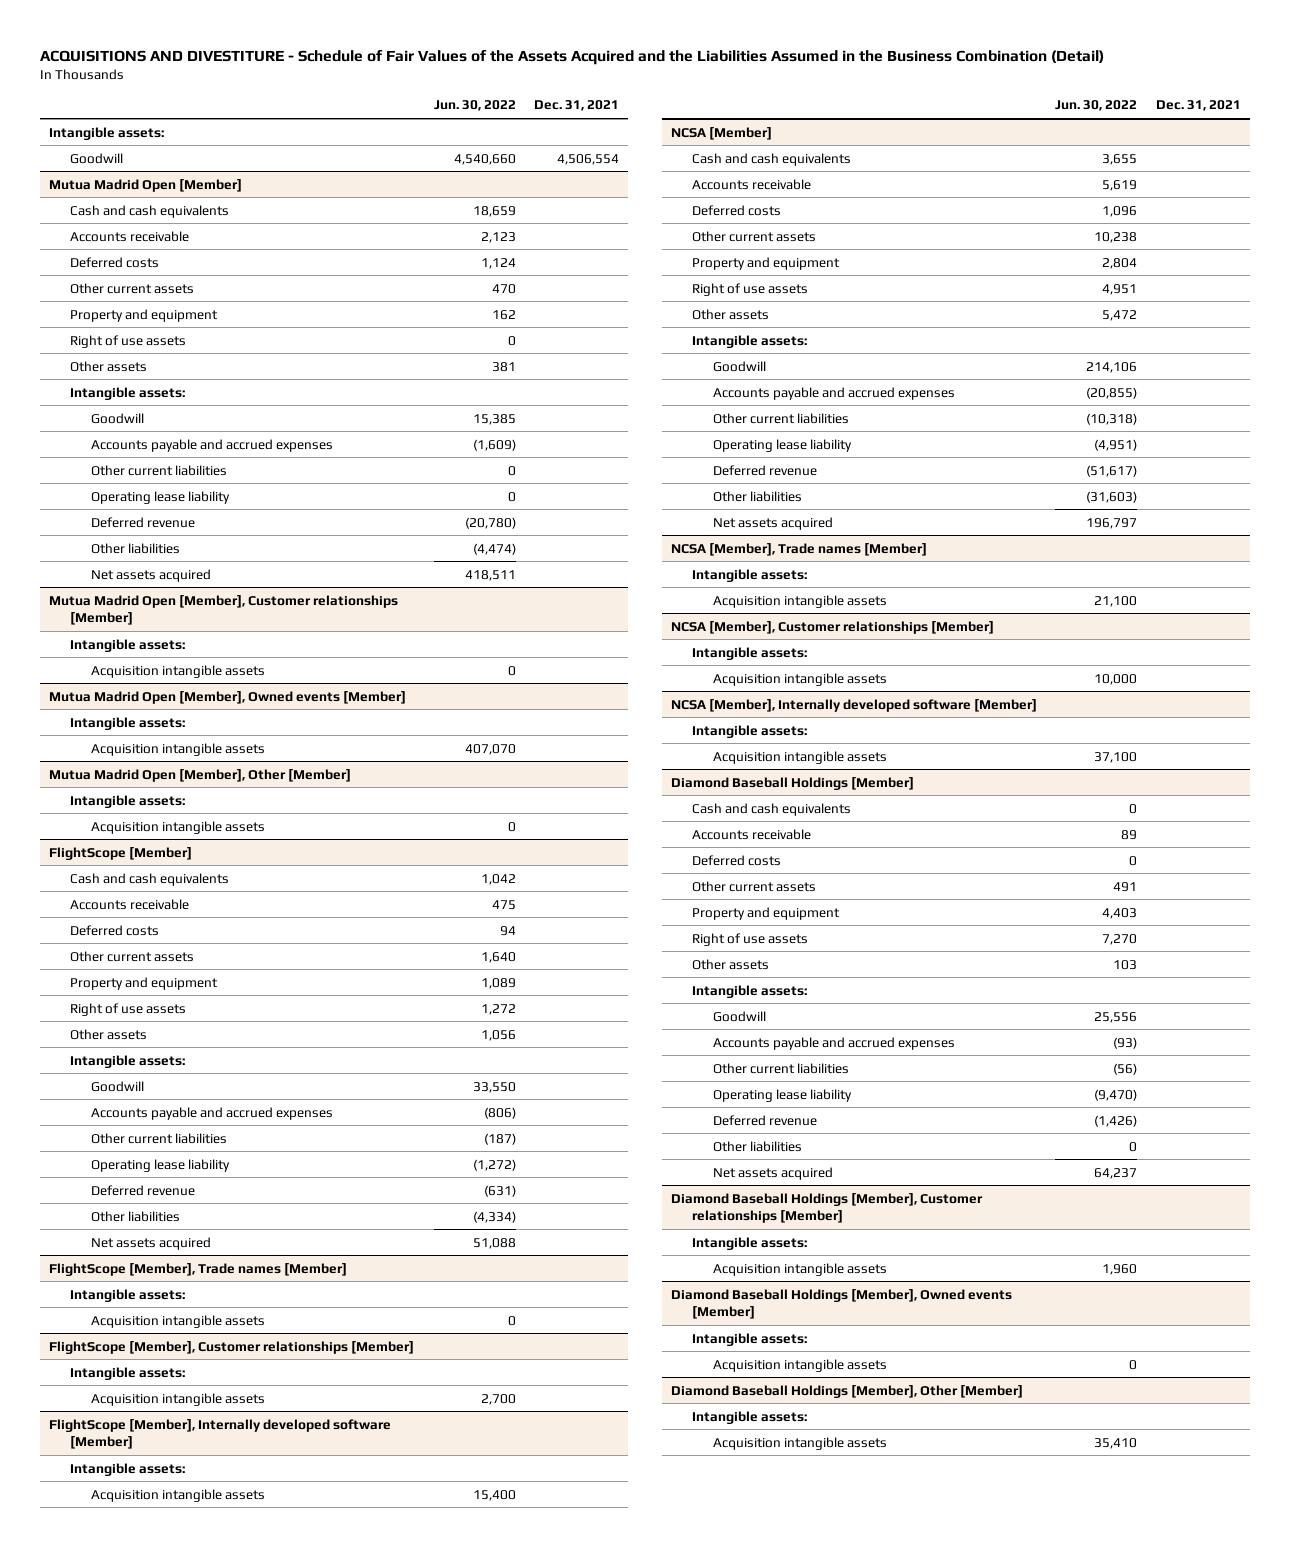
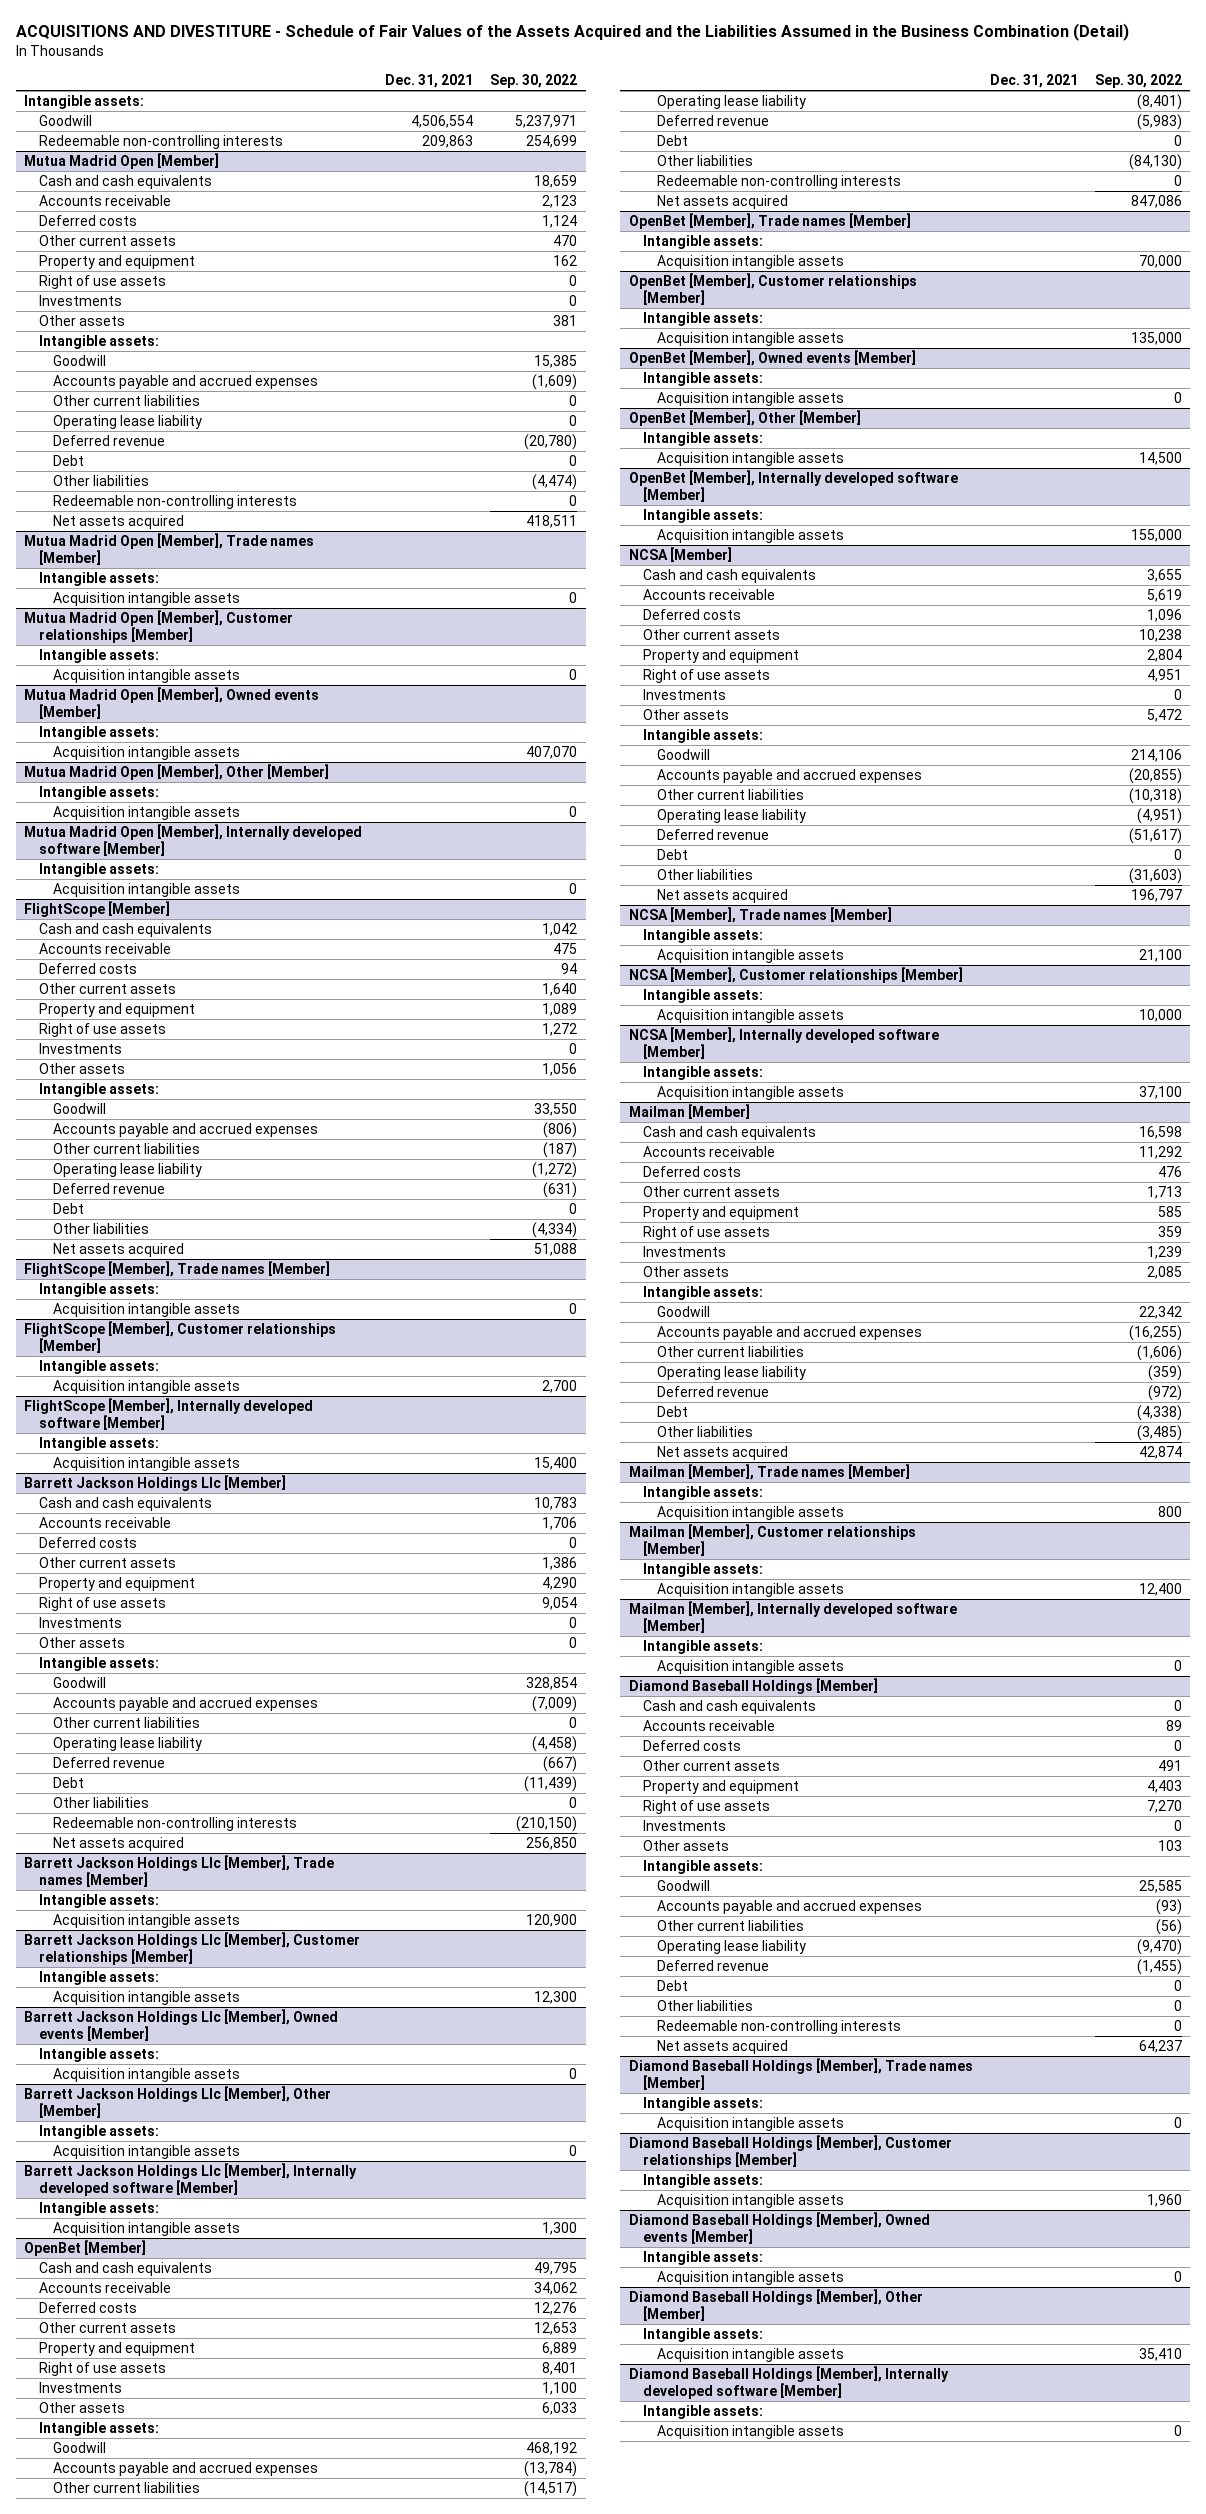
- | Jun. 30, 2022 | Dec. 31, 2021
+ | Dec. 31, 2021 | Sep. 30, 2022
+ Redeemable non-controlling interests | 209,863 | 254,699
@ Mutua Madrid Open [Member]
+ Investments | | 0
+ Debt | | 0
+ Redeemable non-controlling interests | | 0
+ Mutua Madrid Open [Member], Trade names [Member]
+ Intangible assets:
+ Acquisition intangible assets | | 0
+ Mutua Madrid Open [Member], Internally developed software [Member]
+ Intangible assets:
+ Acquisition intangible assets | | 0
@ FlightScope [Member]
+ Investments | | 0
+ Debt | | 0
+ Barrett Jackson Holdings Llc [Member]
+ Cash and cash equivalents | | 10,783
+ Accounts receivable | | 1,706
+ Deferred costs | | 0
+ Other current assets | | 1,386
+ Property and equipment | | 4,290
+ Right of use assets | | 9,054
+ Investments | | 0
+ Other assets | | 0
+ Intangible assets:
+ Goodwill | | 328,854
+ Accounts payable and accrued expenses | | (7,009)
+ Other current liabilities | | 0
+ Operating lease liability | | (4,458)
+ Deferred revenue | | (667)
+ Debt | | (11,439)
+ Other liabilities | | 0
+ Redeemable non-controlling interests | | (210,150)
+ Net assets acquired | | 256,850
+ Barrett Jackson Holdings Llc [Member], Trade names [Member]
+ Intangible assets:
+ Acquisition intangible assets | | 120,900
+ Barrett Jackson Holdings Llc [Member], Customer relationships [Member]
+ Intangible assets:
+ Acquisition intangible assets | | 12,300
+ Barrett Jackson Holdings Llc [Member], Owned events [Member]
+ Intangible assets:
+ Acquisition intangible assets | | 0
+ Barrett Jackson Holdings Llc [Member], Other [Member]
+ Intangible assets:
+ Acquisition intangible assets | | 0
+ Barrett Jackson Holdings Llc [Member], Internally developed software [Member]
+ Intangible assets:
+ Acquisition intangible assets | | 1,300
+ OpenBet [Member]
+ Cash and cash equivalents | | 49,795
+ Accounts receivable | | 34,062
+ Deferred costs | | 12,276
+ Other current assets | | 12,653
+ Property and equipment | | 6,889
+ Right of use assets | | 8,401
+ Investments | | 1,100
+ Other assets | | 6,033
+ Intangible assets:
+ Goodwill | | 468,192
+ Accounts payable and accrued expenses | | (13,784)
+ Other current liabilities | | (14,517)
+ Operating lease liability | | (8,401)
+ Deferred revenue | | (5,983)
+ Debt | | 0
+ Other liabilities | | (84,130)
+ Redeemable non-controlling interests | | 0
+ Net assets acquired | | 847,086
+ OpenBet [Member], Trade names [Member]
+ Intangible assets:
+ Acquisition intangible assets | | 70,000
+ OpenBet [Member], Customer relationships [Member]
+ Intangible assets:
+ Acquisition intangible assets | | 135,000
+ OpenBet [Member], Owned events [Member]
+ Intangible assets:
+ Acquisition intangible assets | | 0
+ OpenBet [Member], Other [Member]
+ Intangible assets:
+ Acquisition intangible assets | | 14,500
+ OpenBet [Member], Internally developed software [Member]
+ Intangible assets:
+ Acquisition intangible assets | | 155,000
@ NCSA [Member]
+ Investments | | 0
+ Debt | | 0
+ Mailman [Member]
+ Cash and cash equivalents | | 16,598
+ Accounts receivable | | 11,292
+ Deferred costs | | 476
+ Other current assets | | 1,713
+ Property and equipment | | 585
+ Right of use assets | | 359
+ Investments | | 1,239
+ Other assets | | 2,085
+ Intangible assets:
+ Goodwill | | 22,342
+ Accounts payable and accrued expenses | | (16,255)
+ Other current liabilities | | (1,606)
+ Operating lease liability | | (359)
+ Deferred revenue | | (972)
+ Debt | | (4,338)
+ Other liabilities | | (3,485)
+ Net assets acquired | | 42,874
+ Mailman [Member], Trade names [Member]
+ Intangible assets:
+ Acquisition intangible assets | | 800
+ Mailman [Member], Customer relationships [Member]
+ Intangible assets:
+ Acquisition intangible assets | | 12,400
+ Mailman [Member], Internally developed software [Member]
+ Intangible assets:
+ Acquisition intangible assets | | 0
@ Diamond Baseball Holdings [Member]
+ Investments | | 0
+ Debt | | 0
+ Redeemable non-controlling interests | | 0
+ Diamond Baseball Holdings [Member], Trade names [Member]
+ Intangible assets:
+ Acquisition intangible assets | | 0
+ Diamond Baseball Holdings [Member], Internally developed software [Member]
+ Intangible assets:
+ Acquisition intangible assets | | 0

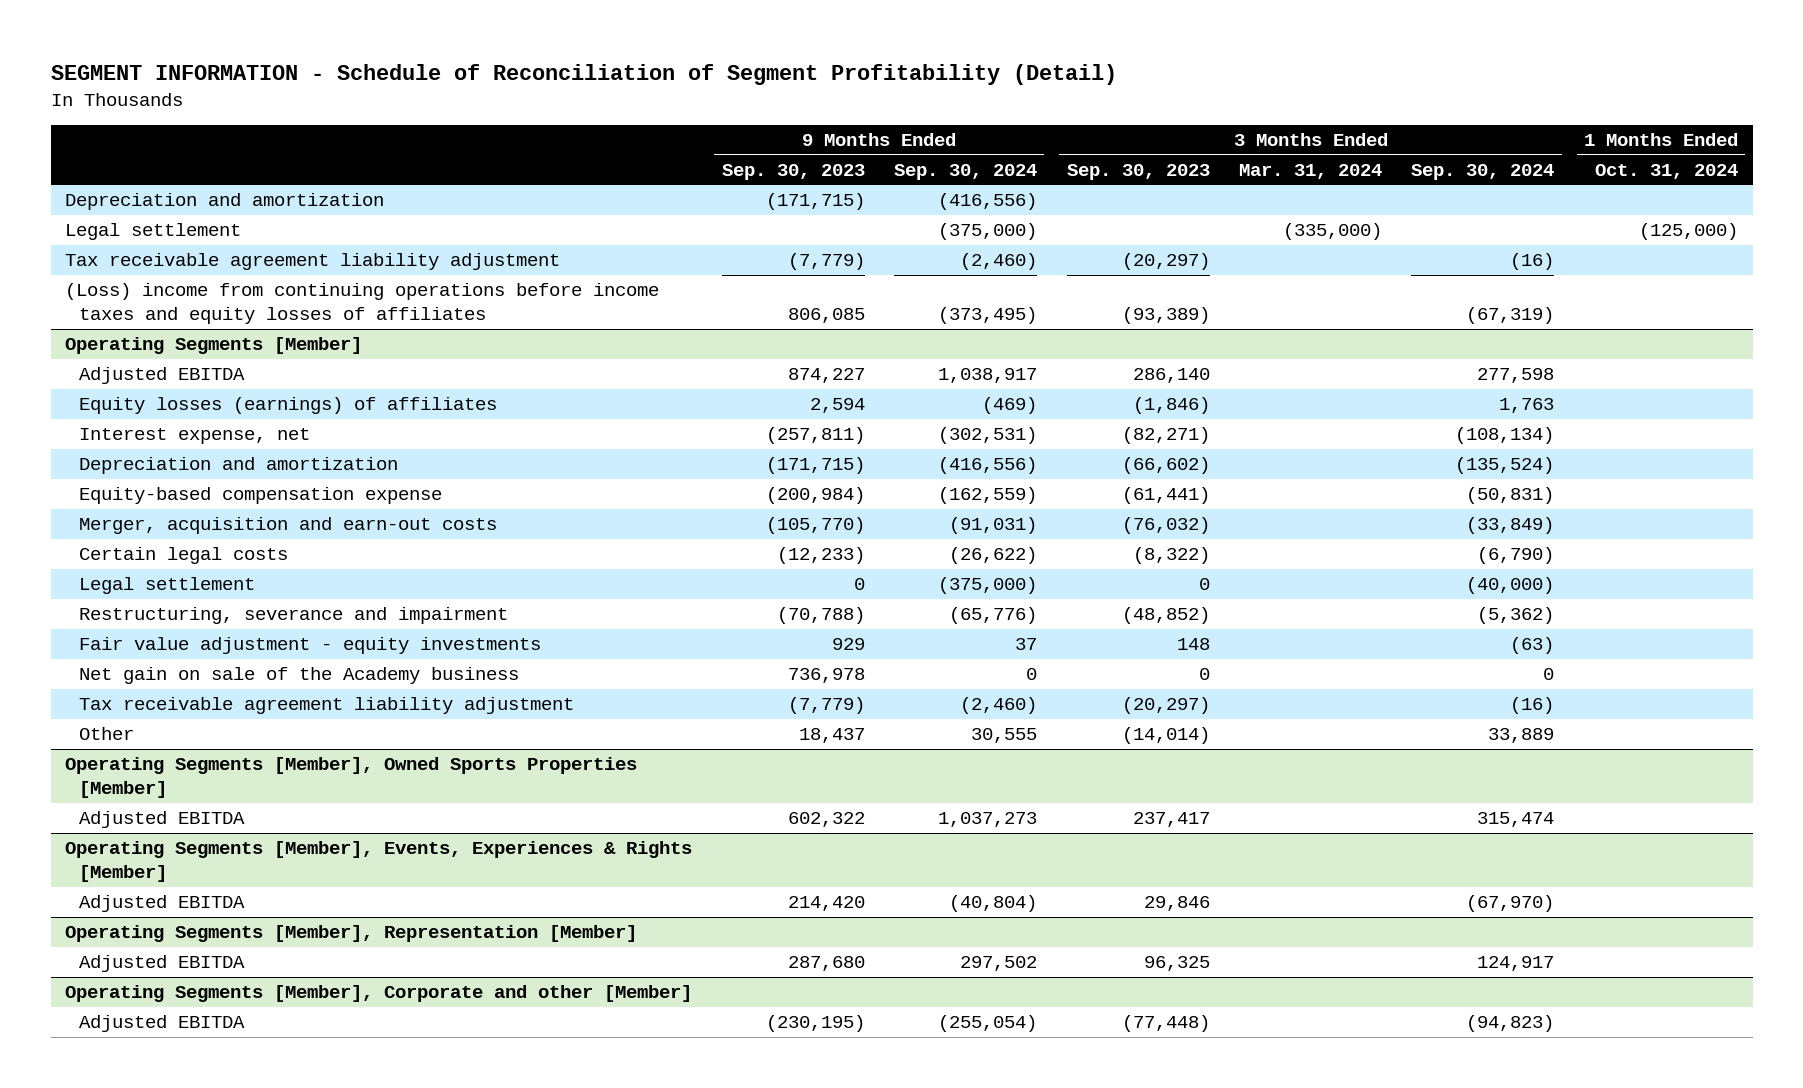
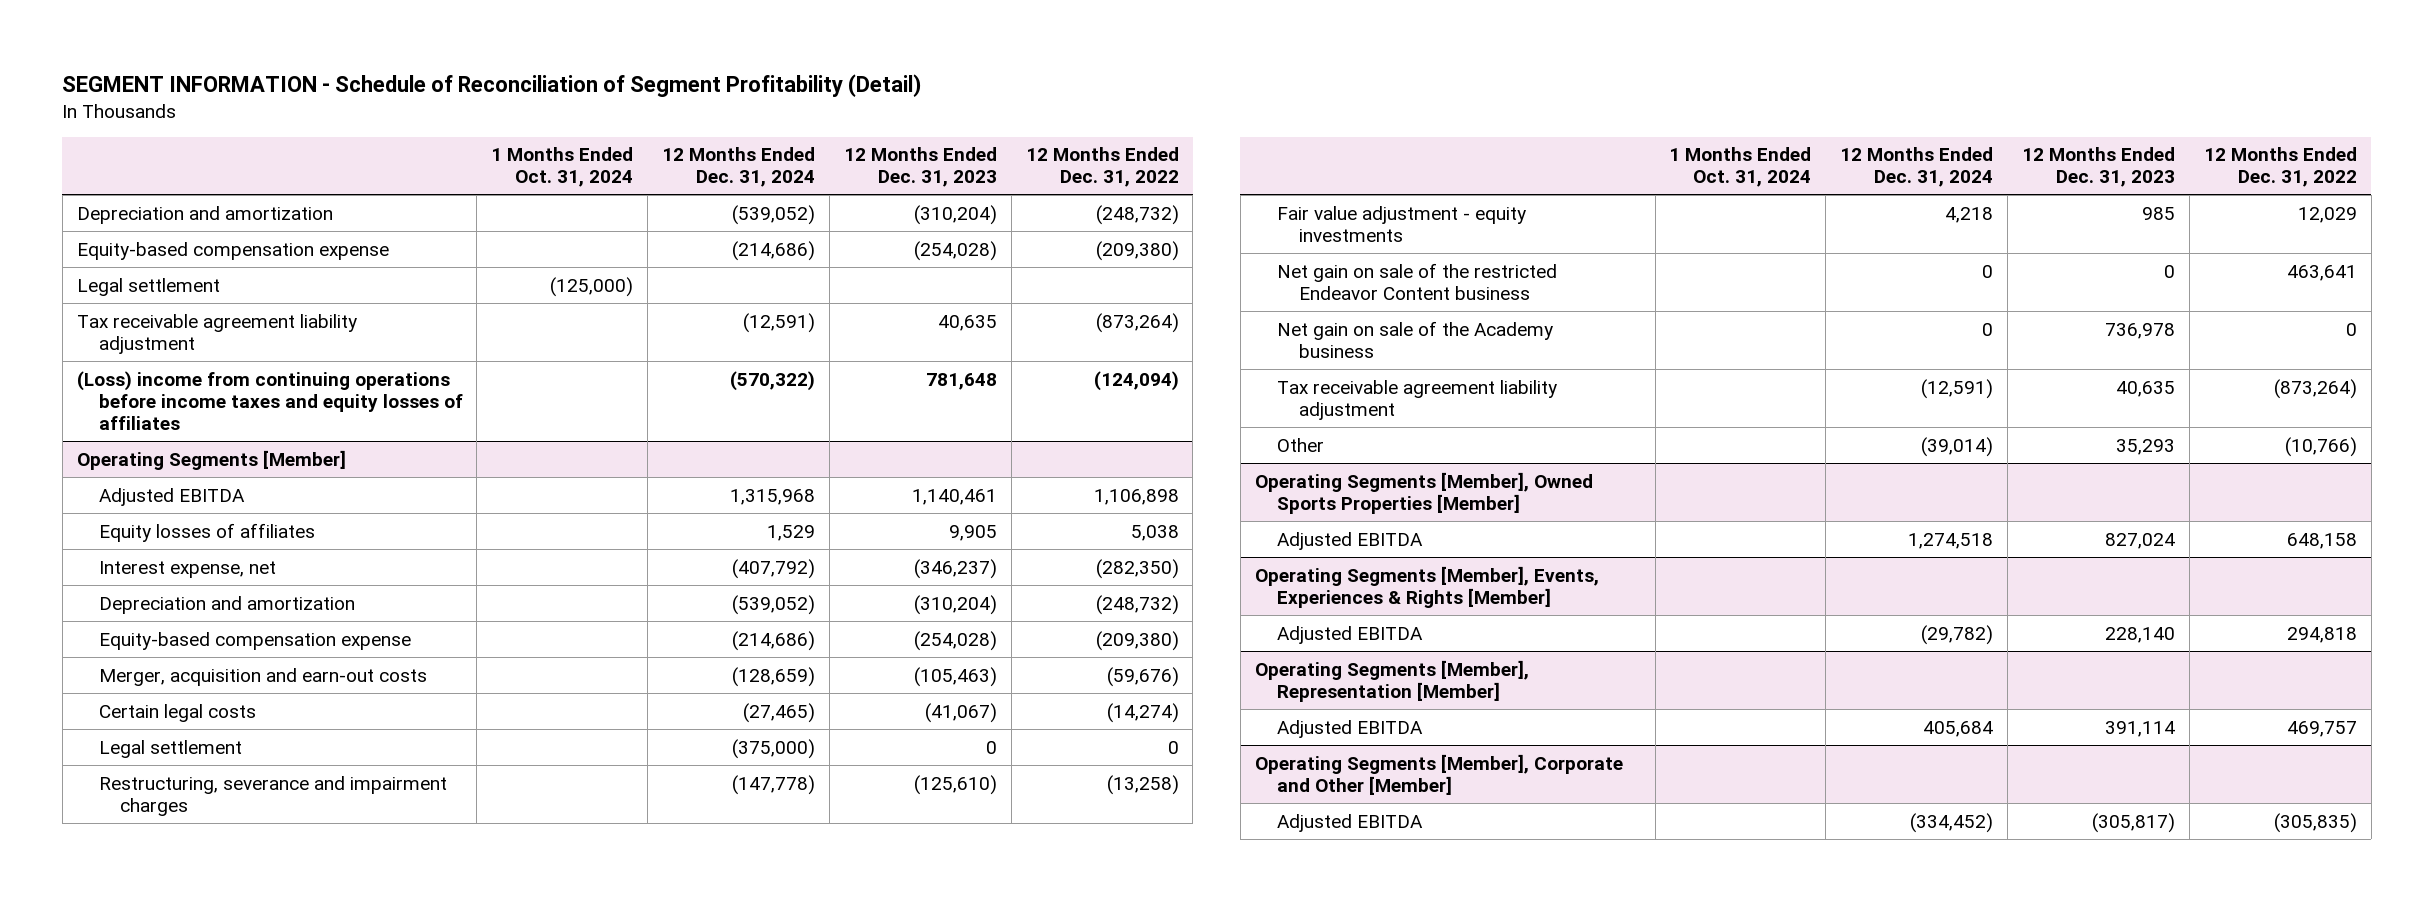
- | 9 Months Ended Sep. 30, 2023 | 9 Months Ended Sep. 30, 2024 | 3 Months Ended Sep. 30, 2023 | 3 Months Ended Mar. 31, 2024 | 3 Months Ended Sep. 30, 2024 | 1 Months Ended Oct. 31, 2024
+ | 1 Months Ended Oct. 31, 2024 | 12 Months Ended Dec. 31, 2024 | 12 Months Ended Dec. 31, 2023 | 12 Months Ended Dec. 31, 2022
+ Equity-based compensation expense | | (214,686) | (254,028) | (209,380)
@ Operating Segments [Member]
- Equity losses (earnings) of affiliates | 2,594 | (469) | (1,846) | | 1,763 |
+ Equity losses of affiliates | | 1,529 | 9,905 | 5,038
- Restructuring, severance and impairment | (70,788) | (65,776) | (48,852) | | (5,362) |
+ Restructuring, severance and impairment charges | | (147,778) | (125,610) | (13,258)
+ Net gain on sale of the restricted Endeavor Content business | | 0 | 0 | 463,641
- Operating Segments [Member], Corporate and other [Member]
+ Operating Segments [Member], Corporate and Other [Member]

